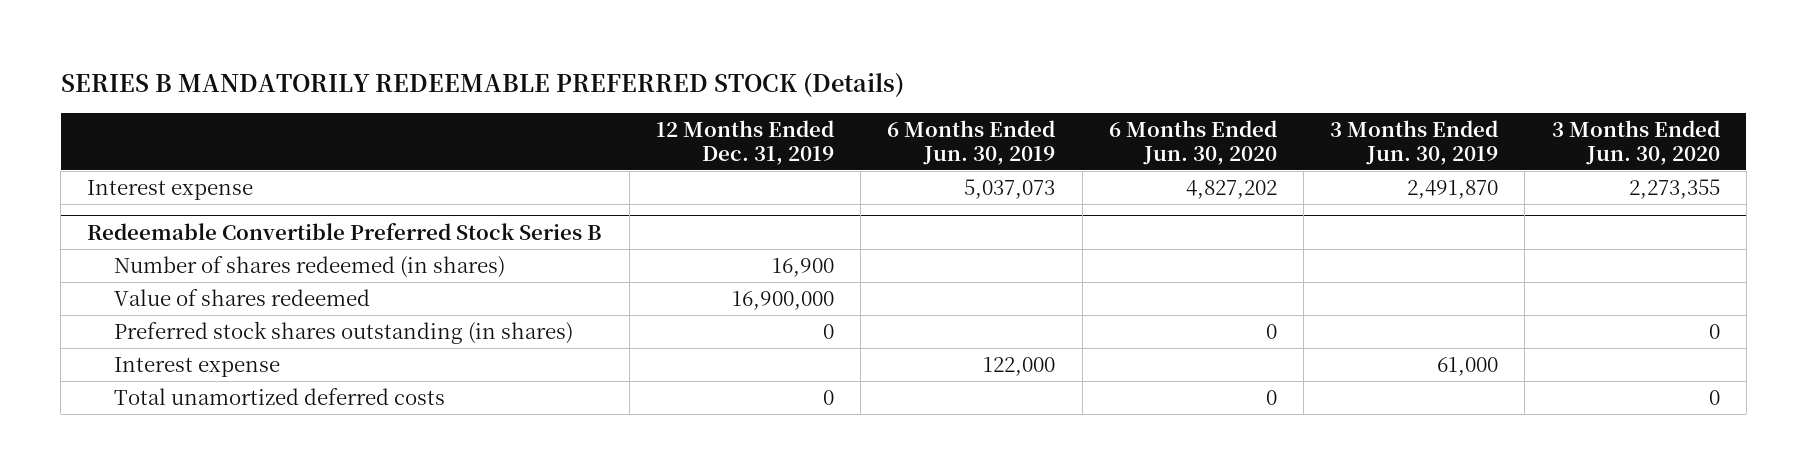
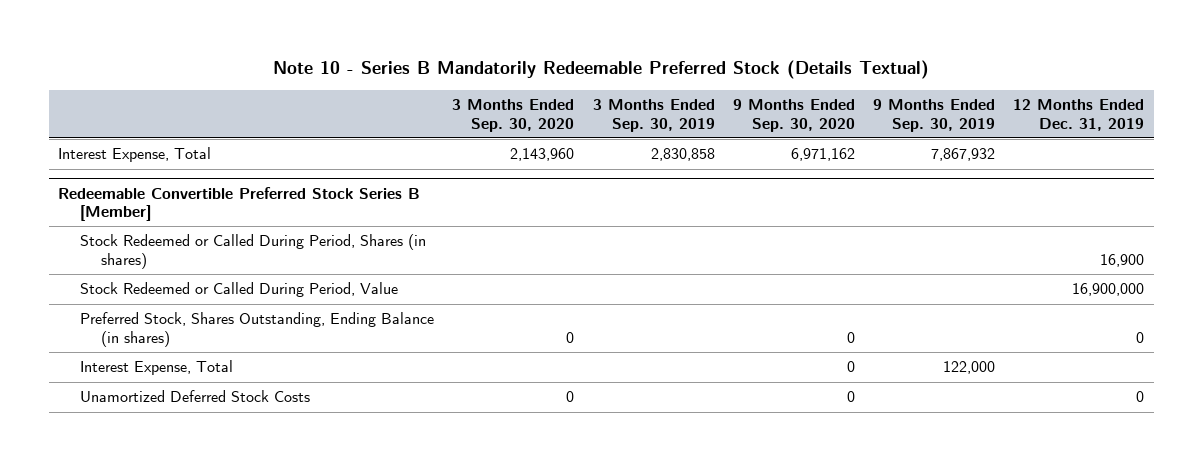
- SERIES B MANDATORILY REDEEMABLE PREFERRED STOCK (Details)
+ Note 10 - Series B Mandatorily Redeemable Preferred Stock (Details Textual)
- | 12 Months Ended Dec. 31, 2019 | 6 Months Ended Jun. 30, 2019 | 6 Months Ended Jun. 30, 2020 | 3 Months Ended Jun. 30, 2019 | 3 Months Ended Jun. 30, 2020
+ | 3 Months Ended Sep. 30, 2020 | 3 Months Ended Sep. 30, 2019 | 9 Months Ended Sep. 30, 2020 | 9 Months Ended Sep. 30, 2019 | 12 Months Ended Dec. 31, 2019
- Interest expense | | 5,037,073 | 4,827,202 | 2,491,870 | 2,273,355
- Redeemable Convertible Preferred Stock Series B
- Number of shares redeemed (in shares) | 16,900 | | | |
- Value of shares redeemed | 16,900,000 | | | |
- Preferred stock shares outstanding (in shares) | 0 | | 0 | | 0
- Interest expense | | 122,000 | | 61,000 |
- Total unamortized deferred costs | 0 | | 0 | | 0
+ Interest Expense, Total | 2,143,960 | 2,830,858 | 6,971,162 | 7,867,932 |
+ Redeemable Convertible Preferred Stock Series B [Member]
+ Stock Redeemed or Called During Period, Shares (in shares) | | | | | 16,900
+ Stock Redeemed or Called During Period, Value | | | | | 16,900,000
+ Preferred Stock, Shares Outstanding, Ending Balance (in shares) | 0 | | 0 | | 0
+ Interest Expense, Total | | | 0 | 122,000 |
+ Unamortized Deferred Stock Costs | 0 | | 0 | | 0

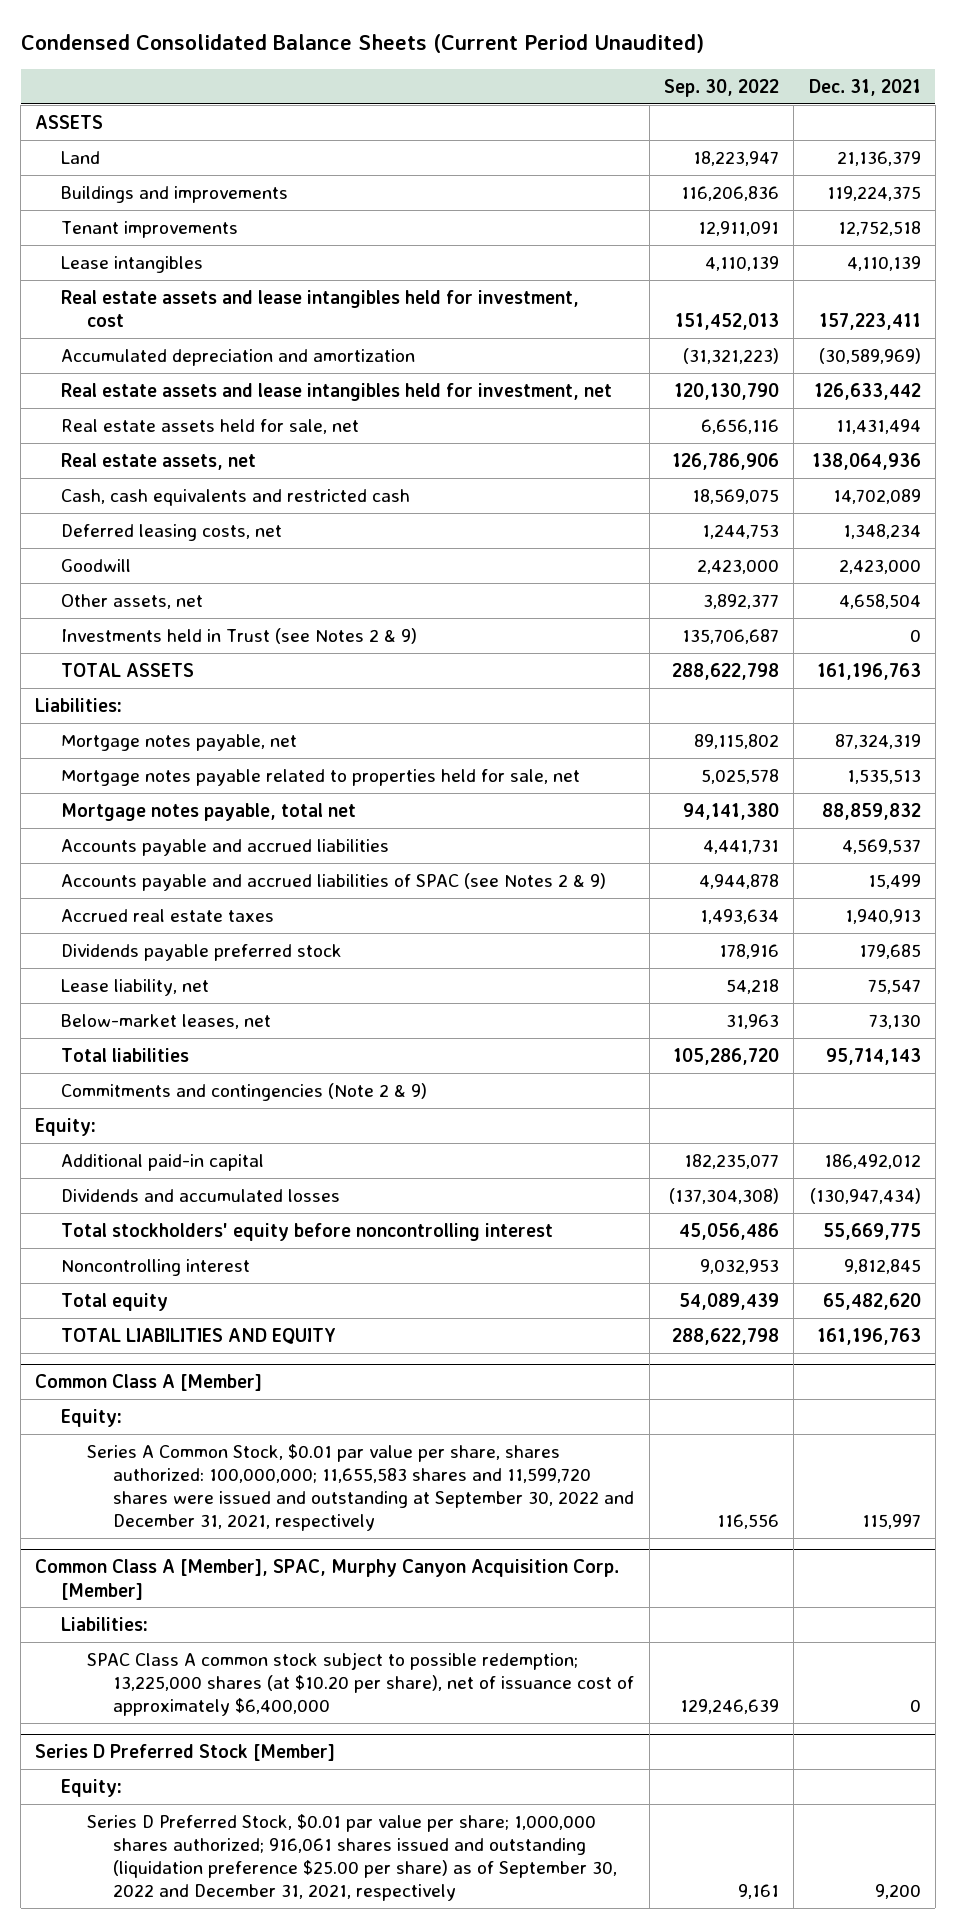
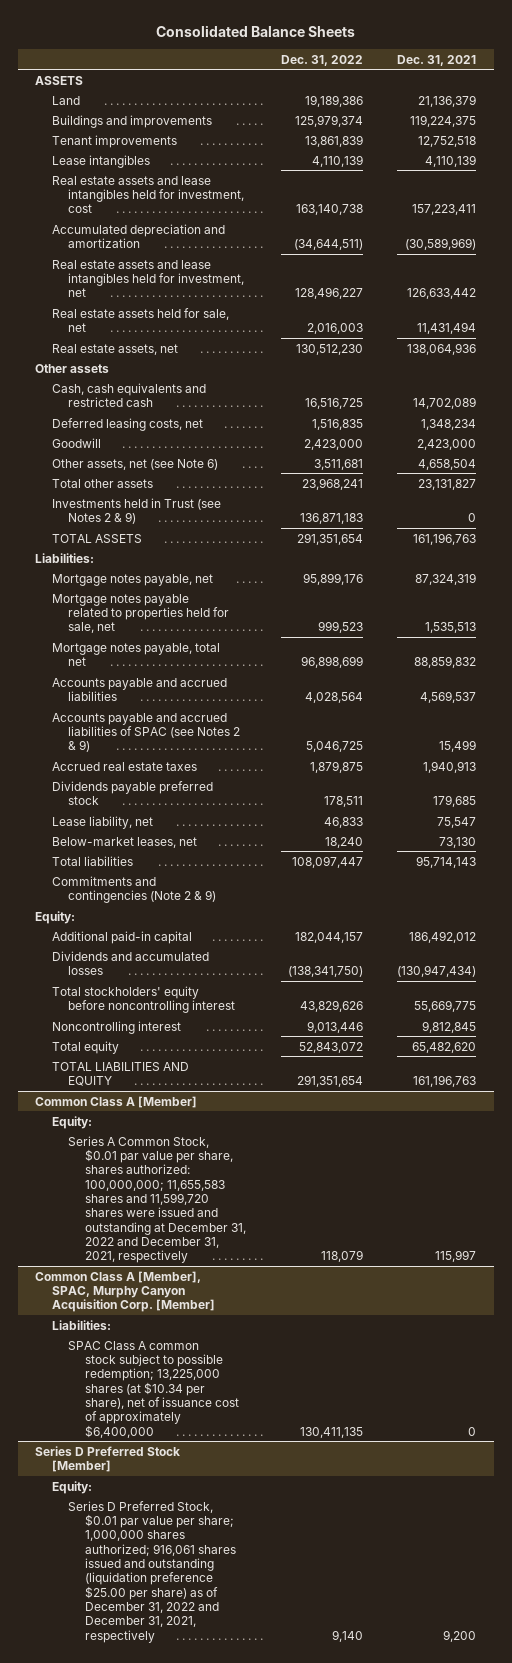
- Condensed Consolidated Balance Sheets (Current Period Unaudited)
+ Consolidated Balance Sheets
- | Sep. 30, 2022 | Dec. 31, 2021
+ | Dec. 31, 2022 | Dec. 31, 2021
+ Other assets
- Other assets, net | 3,892,377 | 4,658,504
+ Other assets, net (see Note 6) | 3,511,681 | 4,658,504
+ Total other assets | 23,968,241 | 23,131,827
@ Common Class A [Member]
- Series A Common Stock, $0.01 par value per share, shares authorized: 100,000,000; 11,655,583 shares and 11,599,720 shares were issued and outstanding at September 30, 2022 and December 31, 2021, respectively | 116,556 | 115,997
+ Series A Common Stock, $0.01 par value per share, shares authorized: 100,000,000; 11,655,583 shares and 11,599,720 shares were issued and outstanding at December 31, 2022 and December 31, 2021, respectively | 118,079 | 115,997
@ Common Class A [Member], SPAC, Murphy Canyon Acquisition Corp. [Member]
- SPAC Class A common stock subject to possible redemption; 13,225,000 shares (at $10.20 per share), net of issuance cost of approximately $6,400,000 | 129,246,639 | 0
+ SPAC Class A common stock subject to possible redemption; 13,225,000 shares (at $10.34 per share), net of issuance cost of approximately $6,400,000 | 130,411,135 | 0
@ Series D Preferred Stock [Member]
- Series D Preferred Stock, $0.01 par value per share; 1,000,000 shares authorized; 916,061 shares issued and outstanding (liquidation preference $25.00 per share) as of September 30, 2022 and December 31, 2021, respectively | 9,161 | 9,200
+ Series D Preferred Stock, $0.01 par value per share; 1,000,000 shares authorized; 916,061 shares issued and outstanding (liquidation preference $25.00 per share) as of December 31, 2022 and December 31, 2021, respectively | 9,140 | 9,200

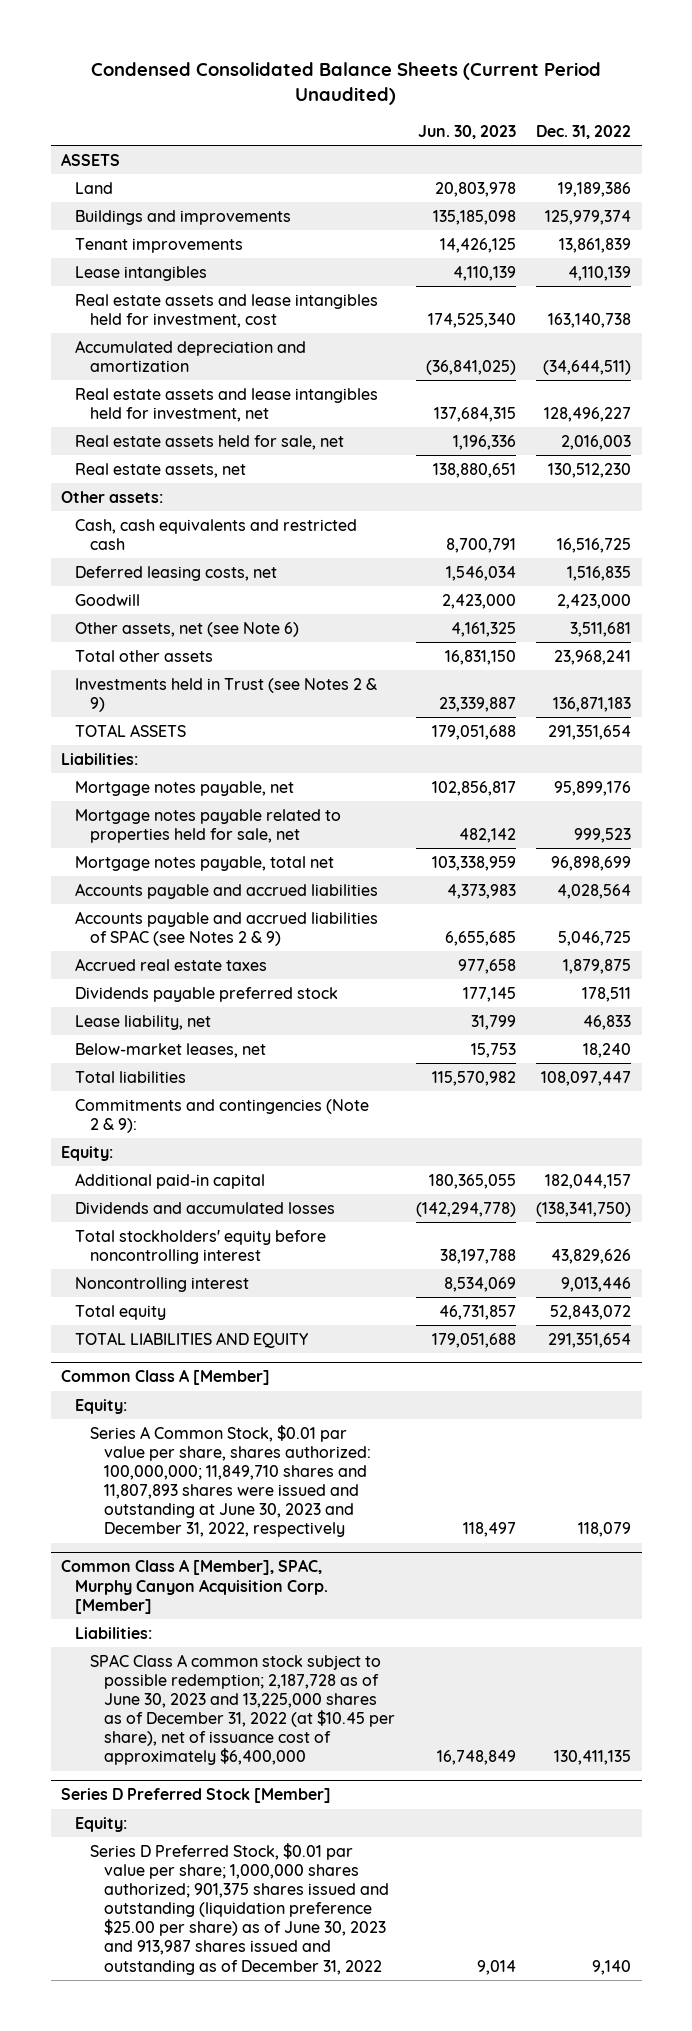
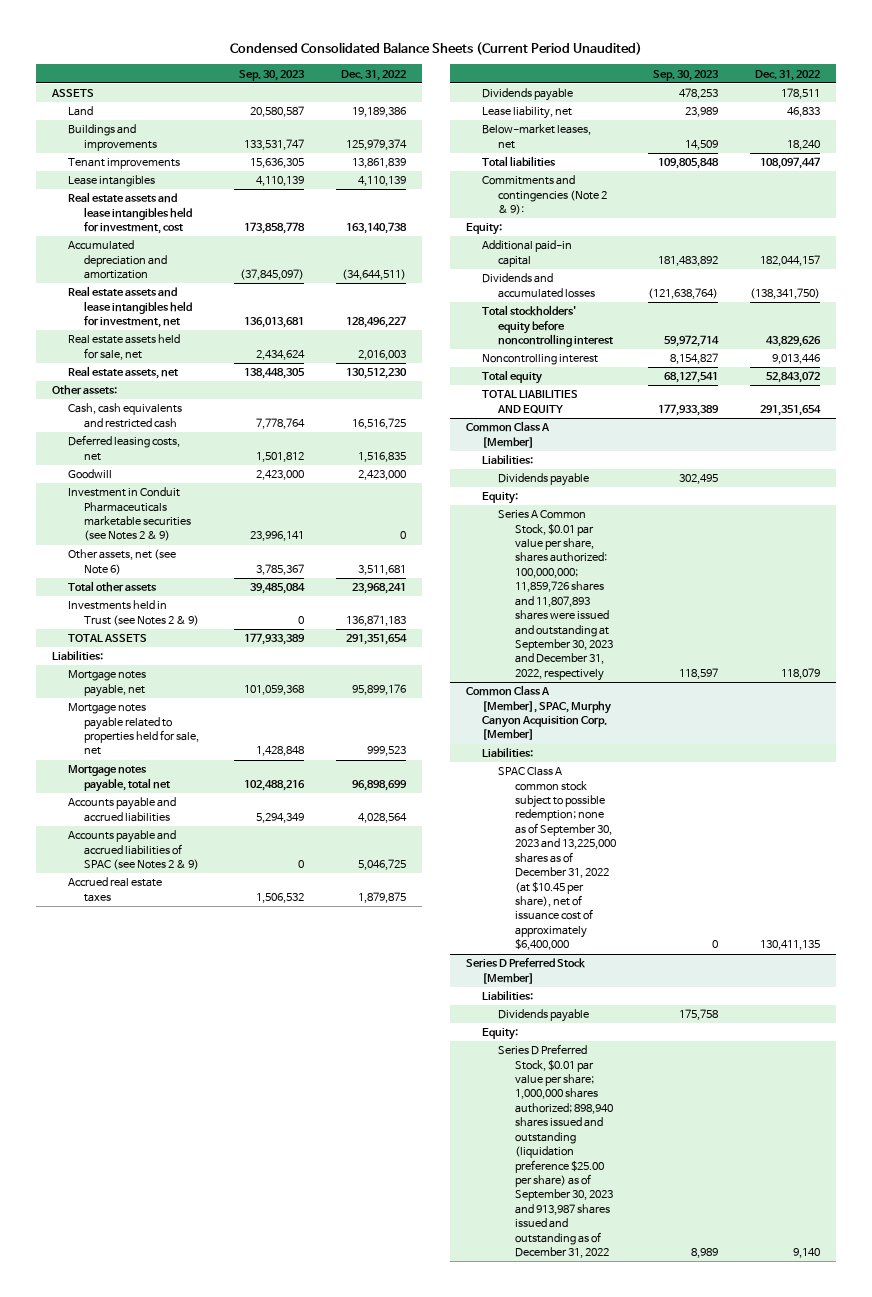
- | Jun. 30, 2023 | Dec. 31, 2022
+ | Sep. 30, 2023 | Dec. 31, 2022
+ Investment in Conduit Pharmaceuticals marketable securities (see Notes 2 & 9) | 23,996,141 | 0
- Dividends payable preferred stock | 177,145 | 178,511
+ Dividends payable | 478,253 | 178,511
@ Common Class A [Member]
+ Liabilities:
+ Dividends payable | 302,495 |
- Series A Common Stock, $0.01 par value per share, shares authorized: 100,000,000; 11,849,710 shares and 11,807,893 shares were issued and outstanding at June 30, 2023 and December 31, 2022, respectively | 118,497 | 118,079
+ Series A Common Stock, $0.01 par value per share, shares authorized: 100,000,000; 11,859,726 shares and 11,807,893 shares were issued and outstanding at September 30, 2023 and December 31, 2022, respectively | 118,597 | 118,079
@ Common Class A [Member], SPAC, Murphy Canyon Acquisition Corp. [Member]
- SPAC Class A common stock subject to possible redemption; 2,187,728 as of June 30, 2023 and 13,225,000 shares as of December 31, 2022 (at $10.45 per share), net of issuance cost of approximately $6,400,000 | 16,748,849 | 130,411,135
+ SPAC Class A common stock subject to possible redemption; none as of September 30, 2023 and 13,225,000 shares as of December 31, 2022 (at $10.45 per share), net of issuance cost of approximately $6,400,000 | 0 | 130,411,135
@ Series D Preferred Stock [Member]
+ Liabilities:
+ Dividends payable | 175,758 |
- Series D Preferred Stock, $0.01 par value per share; 1,000,000 shares authorized; 901,375 shares issued and outstanding (liquidation preference $25.00 per share) as of June 30, 2023 and 913,987 shares issued and outstanding as of December 31, 2022 | 9,014 | 9,140
+ Series D Preferred Stock, $0.01 par value per share; 1,000,000 shares authorized; 898,940 shares issued and outstanding (liquidation preference $25.00 per share) as of September 30, 2023 and 913,987 shares issued and outstanding as of December 31, 2022 | 8,989 | 9,140

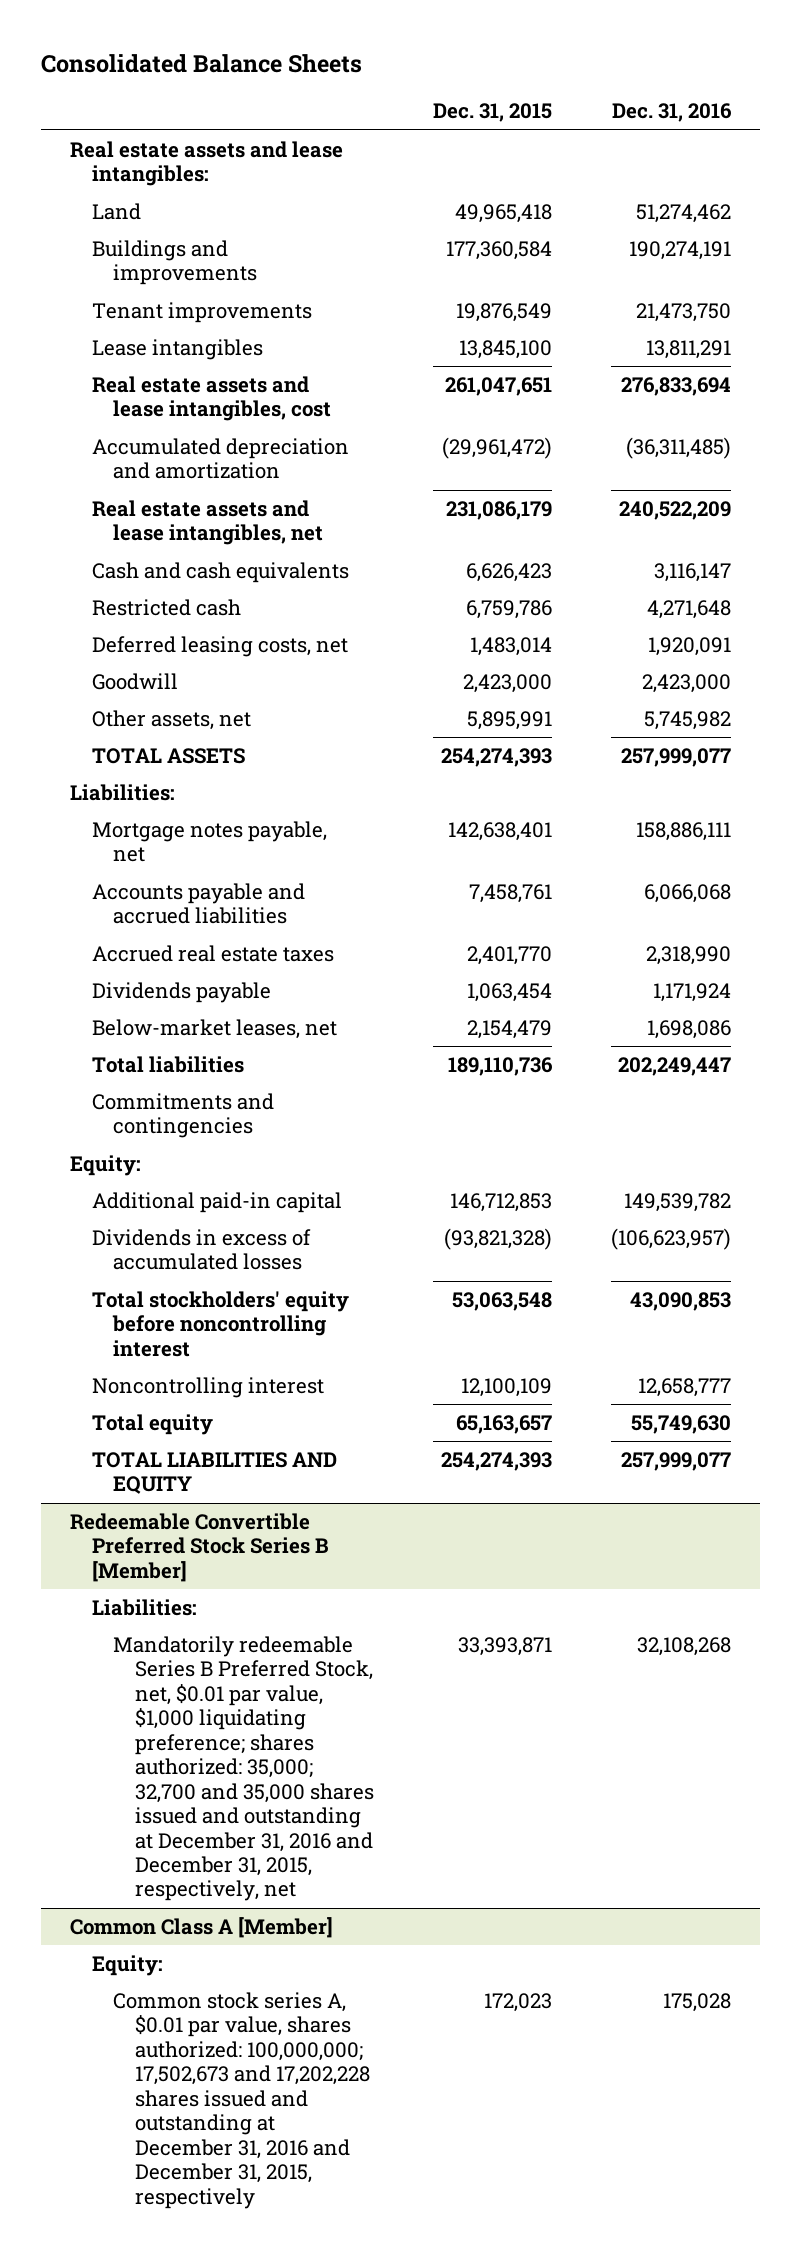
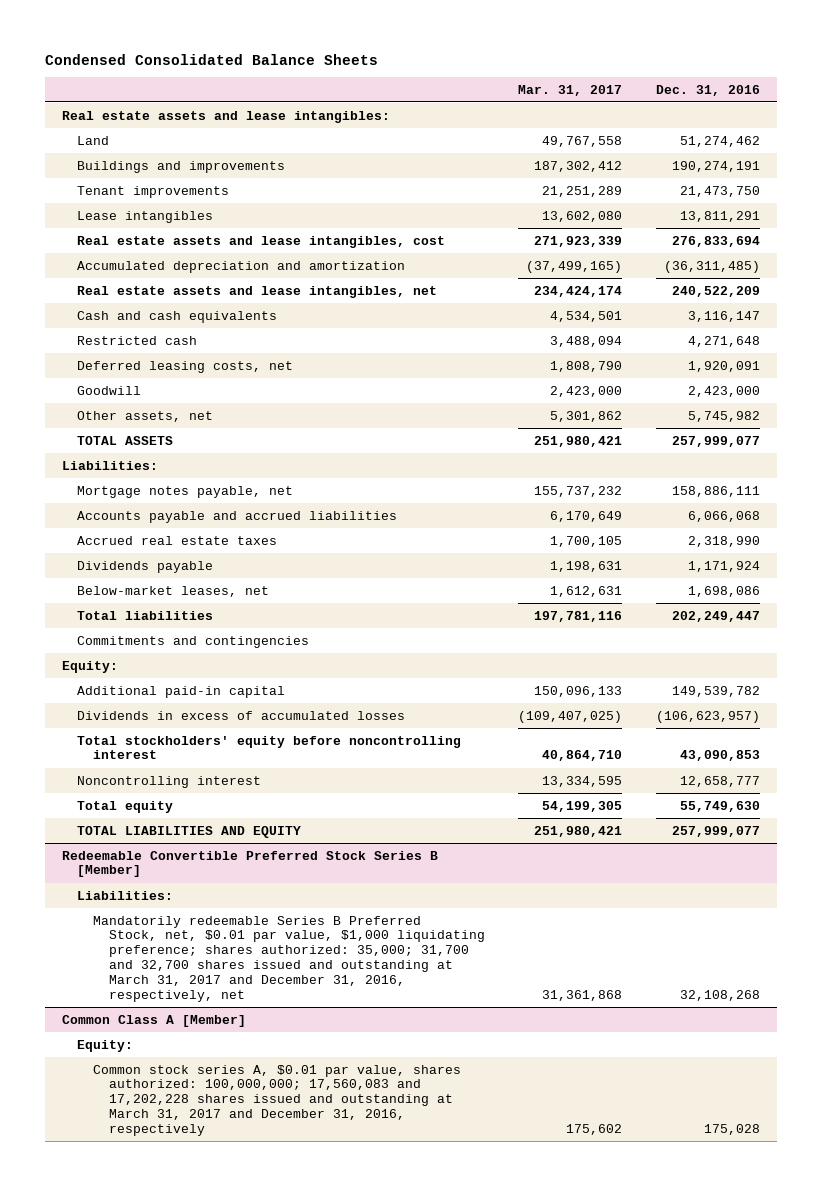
- Consolidated Balance Sheets
+ Condensed Consolidated Balance Sheets
- | Dec. 31, 2015 | Dec. 31, 2016
+ | Mar. 31, 2017 | Dec. 31, 2016
@ Redeemable Convertible Preferred Stock Series B [Member]
- Mandatorily redeemable Series B Preferred Stock, net, $0.01 par value, $1,000 liquidating preference; shares authorized: 35,000; 32,700 and 35,000 shares issued and outstanding at December 31, 2016 and December 31, 2015, respectively, net | 33,393,871 | 32,108,268
+ Mandatorily redeemable Series B Preferred Stock, net, $0.01 par value, $1,000 liquidating preference; shares authorized: 35,000; 31,700 and 32,700 shares issued and outstanding at March 31, 2017 and December 31, 2016, respectively, net | 31,361,868 | 32,108,268
@ Common Class A [Member]
- Common stock series A, $0.01 par value, shares authorized: 100,000,000; 17,502,673 and 17,202,228 shares issued and outstanding at December 31, 2016 and December 31, 2015, respectively | 172,023 | 175,028
+ Common stock series A, $0.01 par value, shares authorized: 100,000,000; 17,560,083 and 17,202,228 shares issued and outstanding at March 31, 2017 and December 31, 2016, respectively | 175,602 | 175,028

